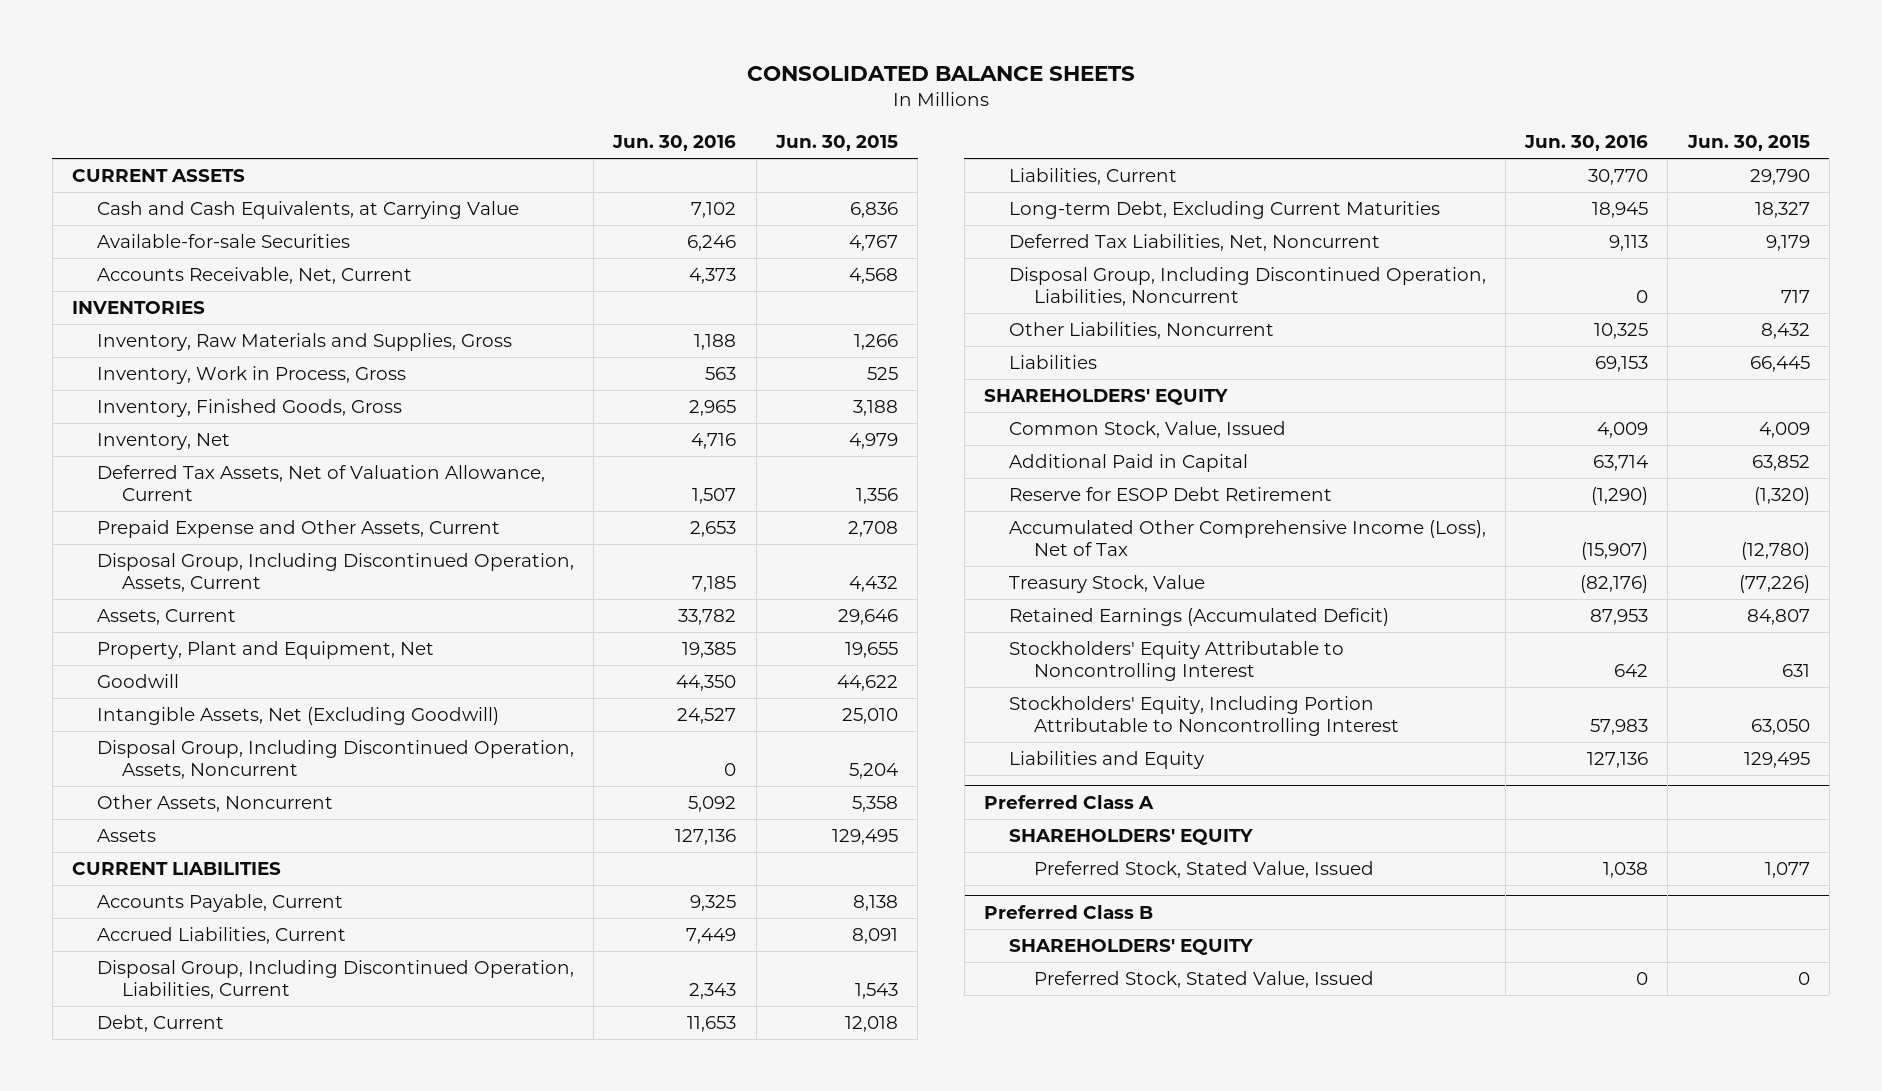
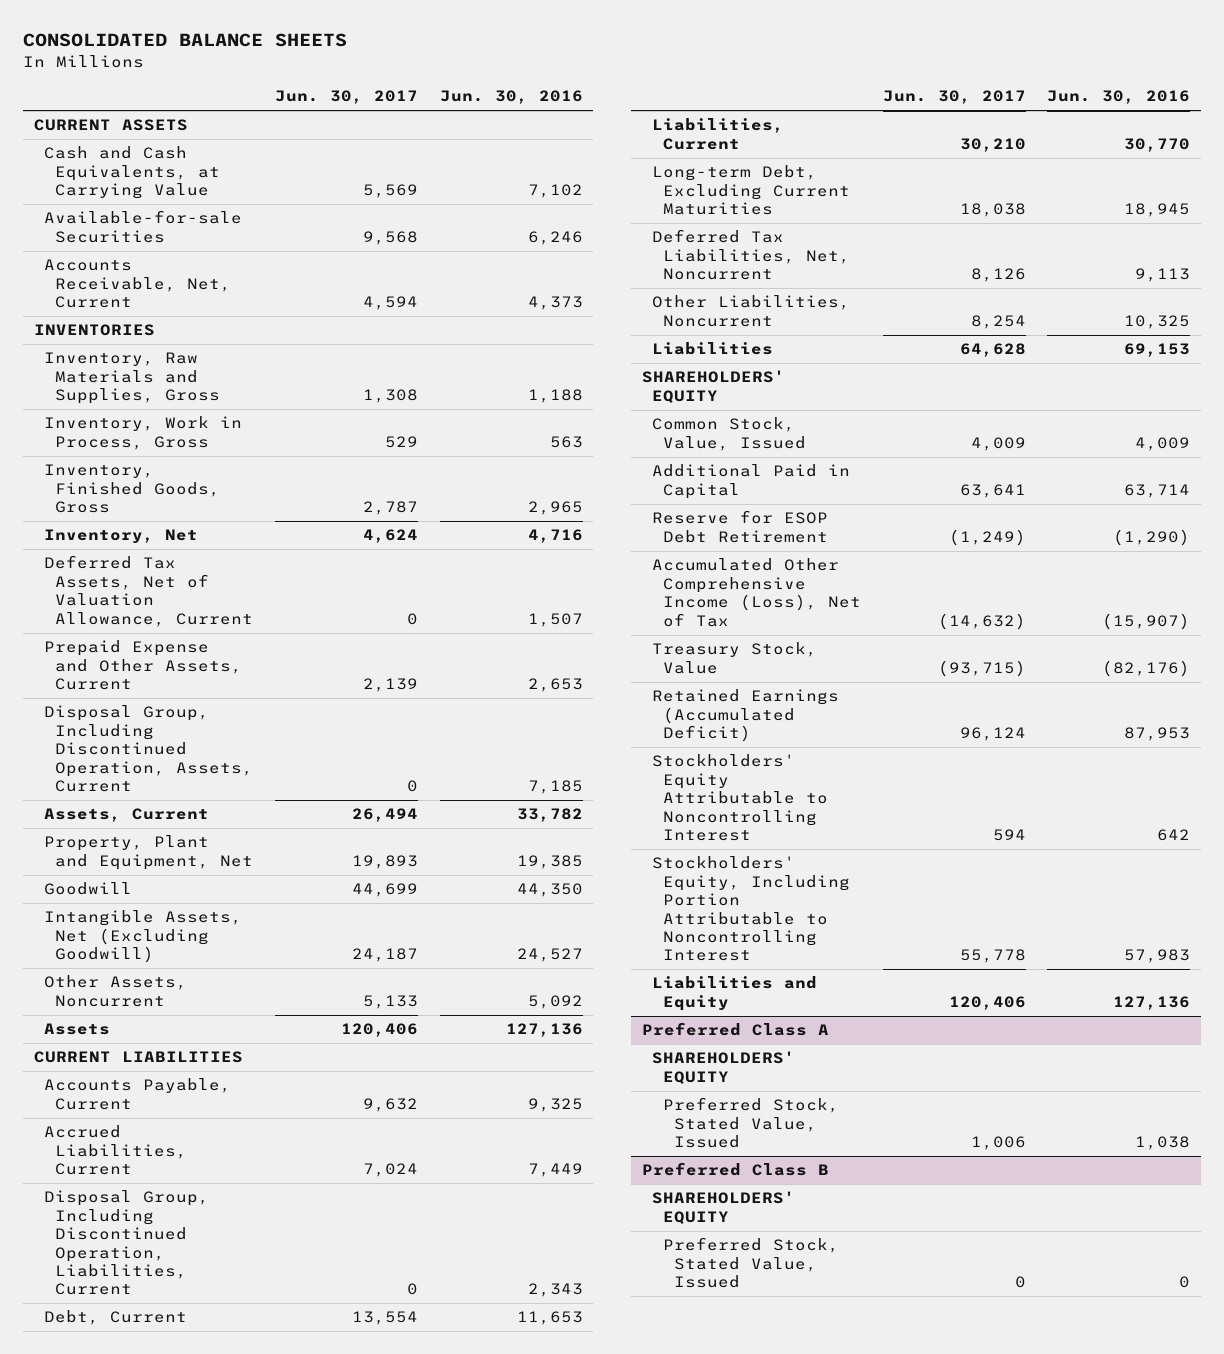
- | Jun. 30, 2016 | Jun. 30, 2015
+ | Jun. 30, 2017 | Jun. 30, 2016
- Disposal Group, Including Discontinued Operation, Assets, Noncurrent | 0 | 5,204
- Disposal Group, Including Discontinued Operation, Liabilities, Noncurrent | 0 | 717

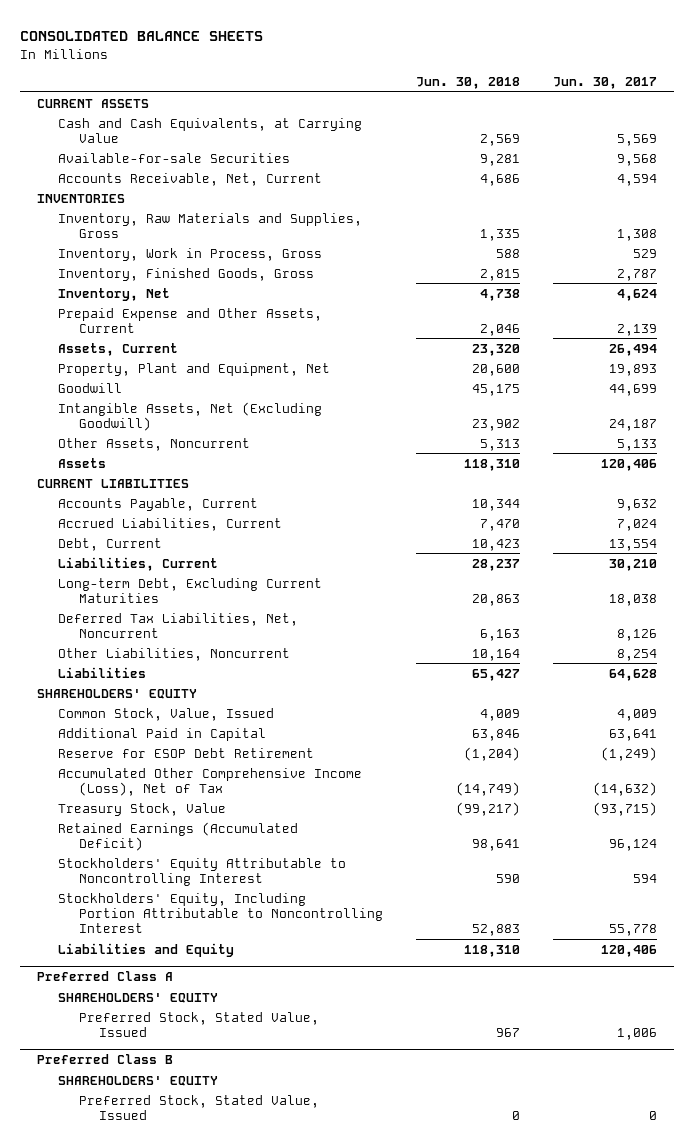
- | Jun. 30, 2017 | Jun. 30, 2016
+ | Jun. 30, 2018 | Jun. 30, 2017
- Deferred Tax Assets, Net of Valuation Allowance, Current | 0 | 1,507
- Disposal Group, Including Discontinued Operation, Assets, Current | 0 | 7,185
- Disposal Group, Including Discontinued Operation, Liabilities, Current | 0 | 2,343

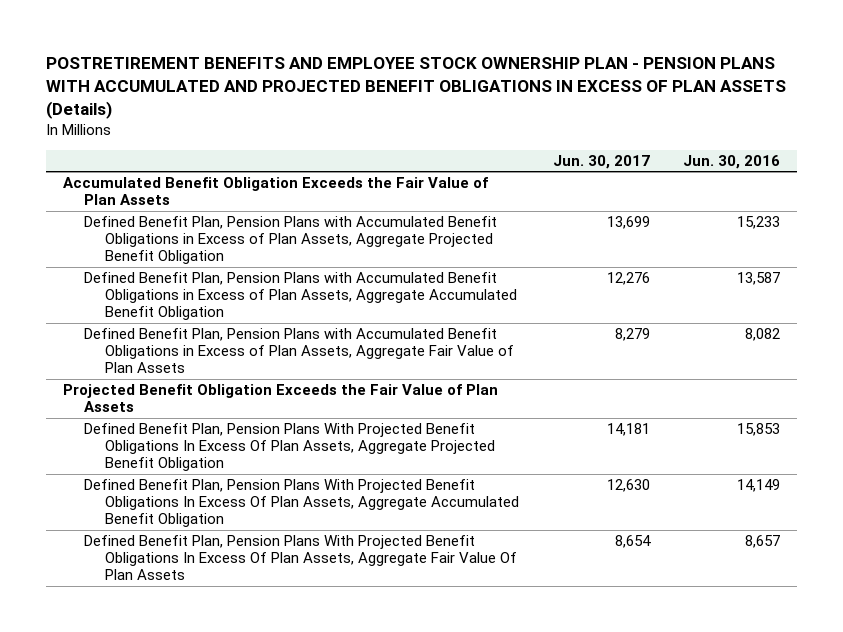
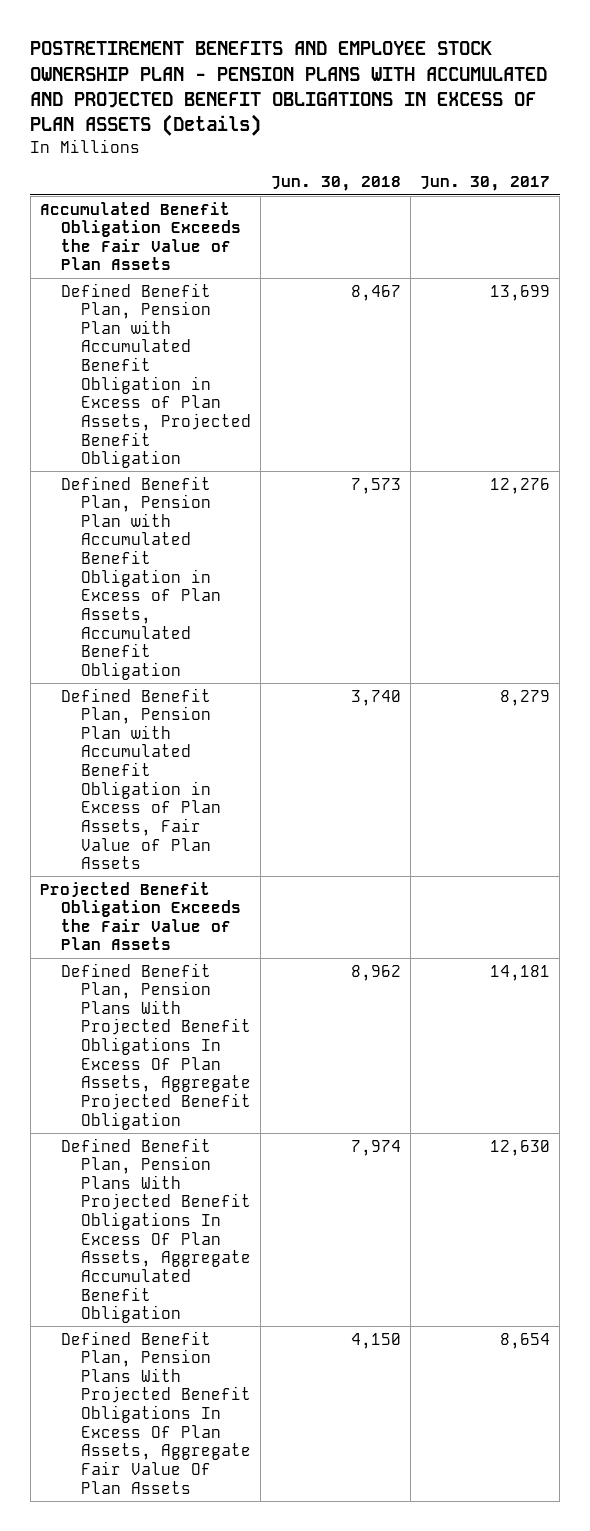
- | Jun. 30, 2017 | Jun. 30, 2016
+ | Jun. 30, 2018 | Jun. 30, 2017
- Defined Benefit Plan, Pension Plans with Accumulated Benefit Obligations in Excess of Plan Assets, Aggregate Projected Benefit Obligation | 13,699 | 15,233
- Defined Benefit Plan, Pension Plans with Accumulated Benefit Obligations in Excess of Plan Assets, Aggregate Accumulated Benefit Obligation | 12,276 | 13,587
- Defined Benefit Plan, Pension Plans with Accumulated Benefit Obligations in Excess of Plan Assets, Aggregate Fair Value of Plan Assets | 8,279 | 8,082
+ Defined Benefit Plan, Pension Plan with Accumulated Benefit Obligation in Excess of Plan Assets, Projected Benefit Obligation | 8,467 | 13,699
+ Defined Benefit Plan, Pension Plan with Accumulated Benefit Obligation in Excess of Plan Assets, Accumulated Benefit Obligation | 7,573 | 12,276
+ Defined Benefit Plan, Pension Plan with Accumulated Benefit Obligation in Excess of Plan Assets, Fair Value of Plan Assets | 3,740 | 8,279

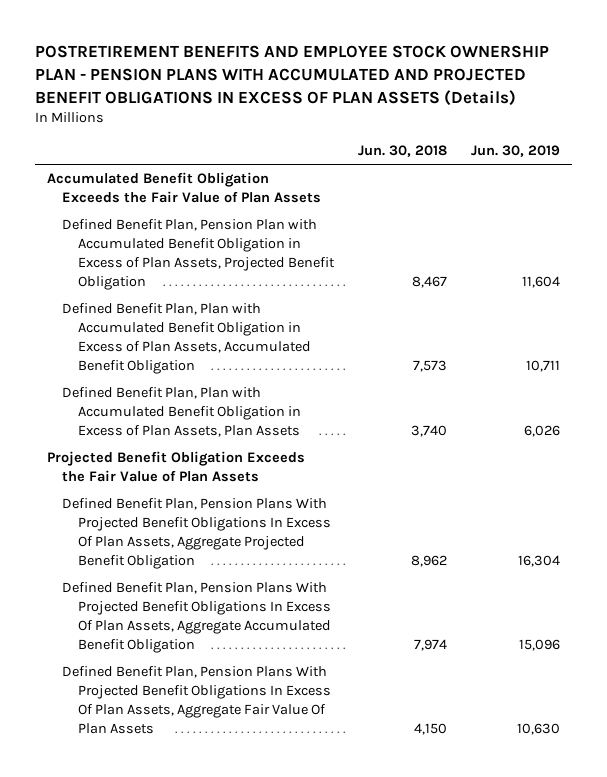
- | Jun. 30, 2018 | Jun. 30, 2017
+ | Jun. 30, 2018 | Jun. 30, 2019
- Defined Benefit Plan, Pension Plan with Accumulated Benefit Obligation in Excess of Plan Assets, Accumulated Benefit Obligation | 7,573 | 12,276
- Defined Benefit Plan, Pension Plan with Accumulated Benefit Obligation in Excess of Plan Assets, Fair Value of Plan Assets | 3,740 | 8,279
+ Defined Benefit Plan, Plan with Accumulated Benefit Obligation in Excess of Plan Assets, Accumulated Benefit Obligation | 7,573 | 10,711
+ Defined Benefit Plan, Plan with Accumulated Benefit Obligation in Excess of Plan Assets, Plan Assets | 3,740 | 6,026

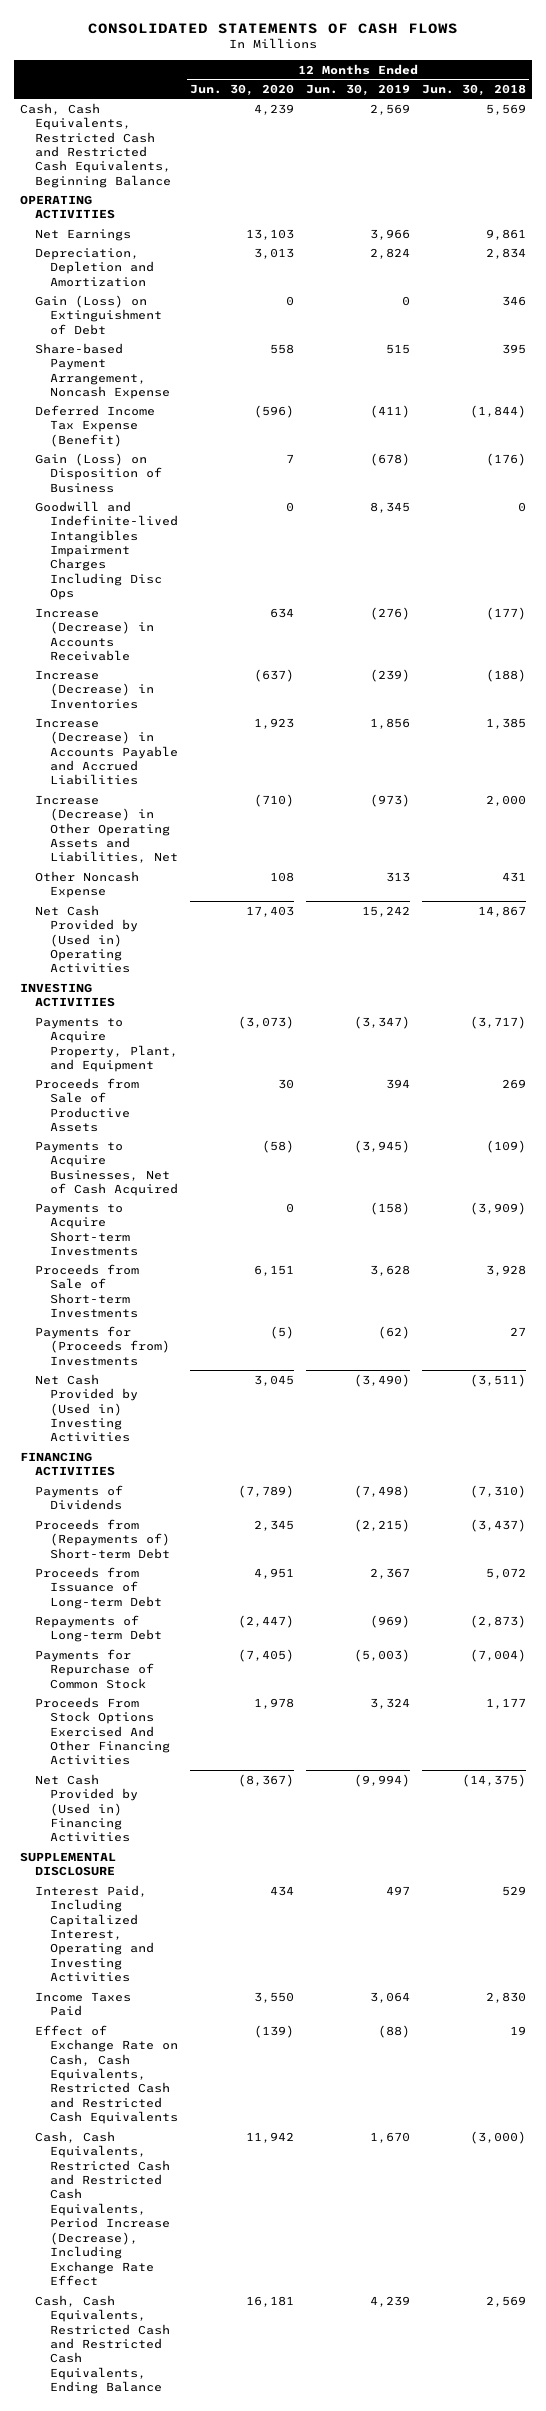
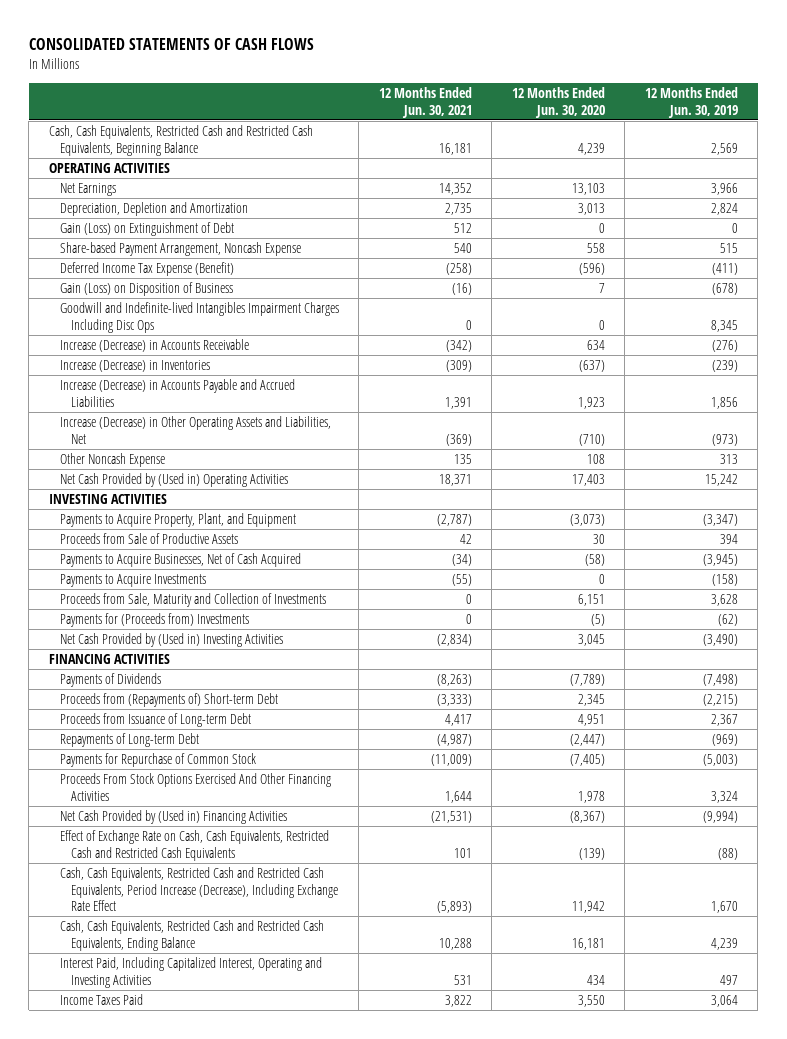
- | 12 Months Ended Jun. 30, 2020 | 12 Months Ended Jun. 30, 2019 | 12 Months Ended Jun. 30, 2018
+ | 12 Months Ended Jun. 30, 2021 | 12 Months Ended Jun. 30, 2020 | 12 Months Ended Jun. 30, 2019
- Payments to Acquire Short-term Investments | 0 | (158) | (3,909)
- Proceeds from Sale of Short-term Investments | 6,151 | 3,628 | 3,928
+ Payments to Acquire Investments | (55) | 0 | (158)
+ Proceeds from Sale, Maturity and Collection of Investments | 0 | 6,151 | 3,628
- SUPPLEMENTAL DISCLOSURE
moved down: Interest Paid, Including Capitalized Interest, Operating and Investing Activities | 531 | 434 | 497
moved down: Income Taxes Paid | 3,822 | 3,550 | 3,064

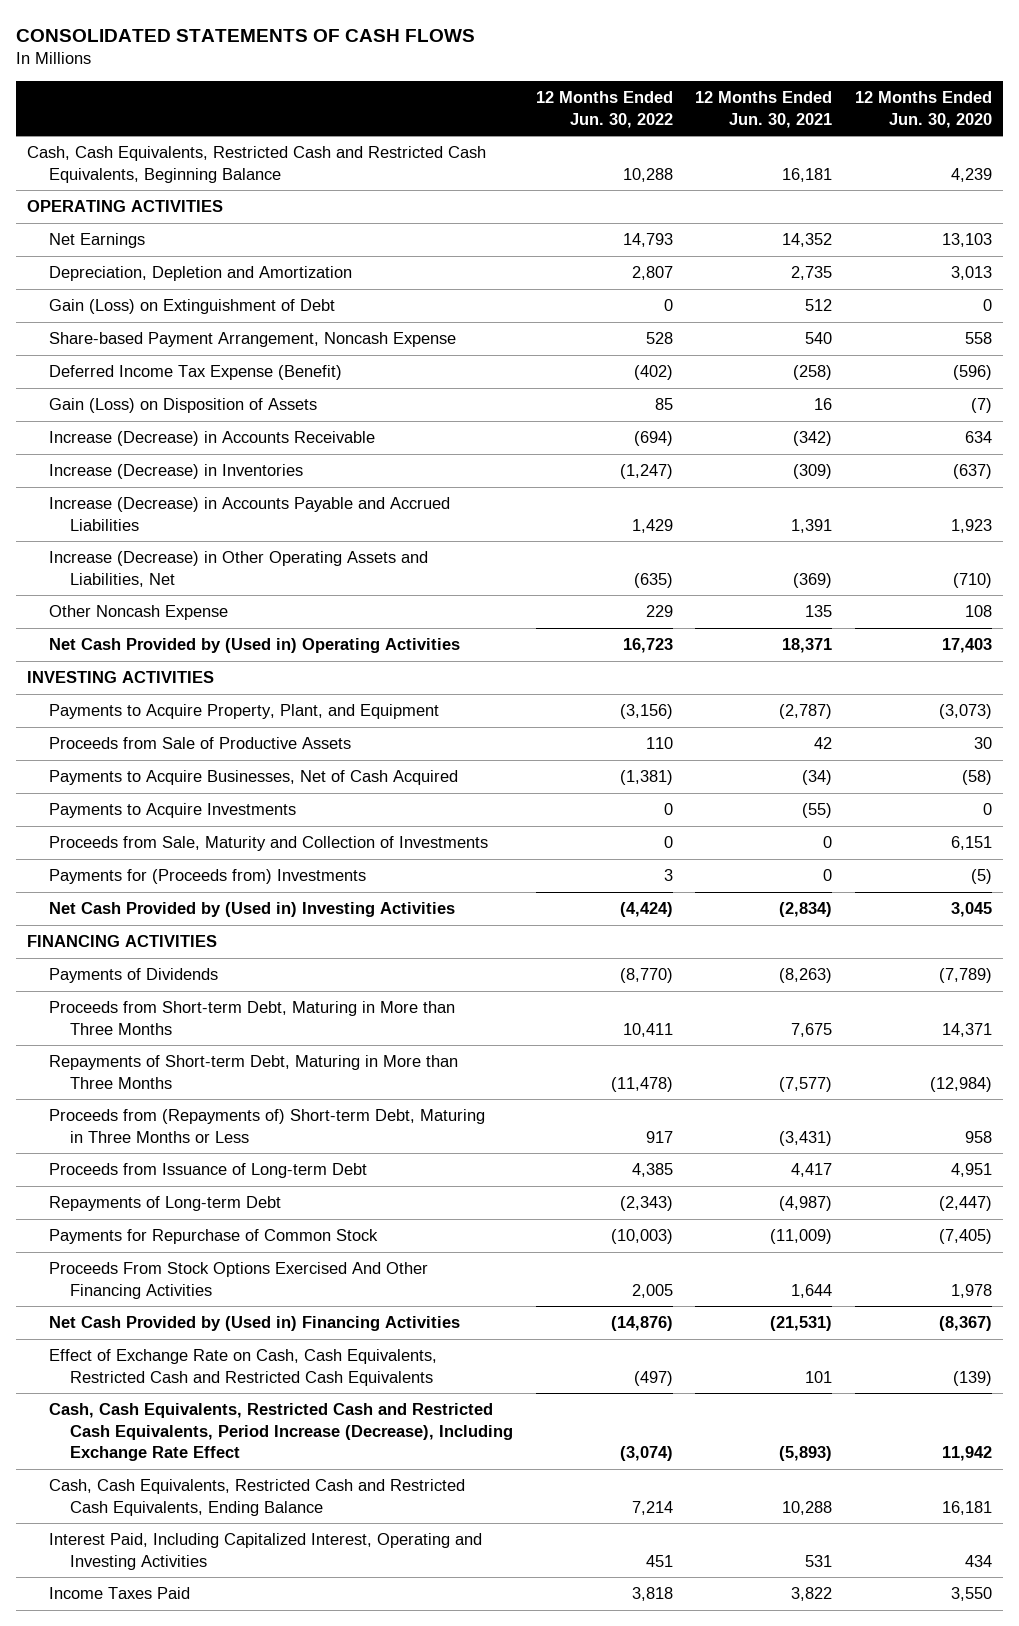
- | 12 Months Ended Jun. 30, 2021 | 12 Months Ended Jun. 30, 2020 | 12 Months Ended Jun. 30, 2019
+ | 12 Months Ended Jun. 30, 2022 | 12 Months Ended Jun. 30, 2021 | 12 Months Ended Jun. 30, 2020
- Gain (Loss) on Disposition of Business | (16) | 7 | (678)
- Goodwill and Indefinite-lived Intangibles Impairment Charges Including Disc Ops | 0 | 0 | 8,345
+ Gain (Loss) on Disposition of Assets | 85 | 16 | (7)
- Proceeds from (Repayments of) Short-term Debt | (3,333) | 2,345 | (2,215)
+ Proceeds from Short-term Debt, Maturing in More than Three Months | 10,411 | 7,675 | 14,371
+ Repayments of Short-term Debt, Maturing in More than Three Months | (11,478) | (7,577) | (12,984)
+ Proceeds from (Repayments of) Short-term Debt, Maturing in Three Months or Less | 917 | (3,431) | 958

